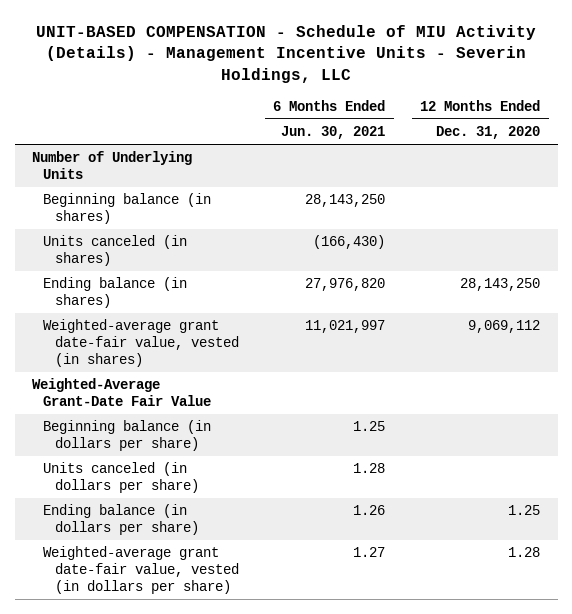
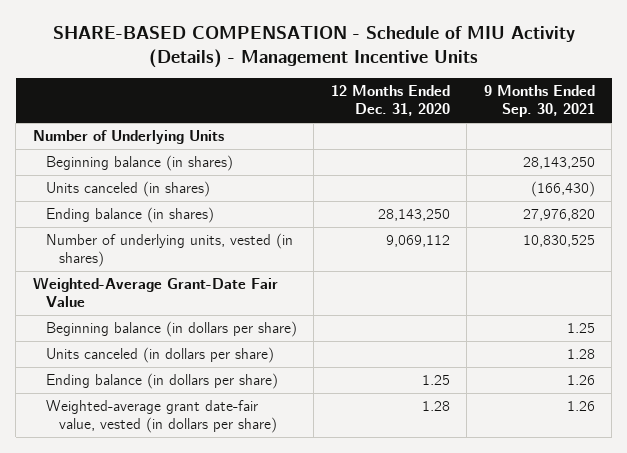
- UNIT-BASED COMPENSATION - Schedule of MIU Activity (Details) - Management Incentive Units - Severin Holdings, LLC
+ SHARE-BASED COMPENSATION - Schedule of MIU Activity (Details) - Management Incentive Units
- | 6 Months Ended Jun. 30, 2021 | 12 Months Ended Dec. 31, 2020
+ | 12 Months Ended Dec. 31, 2020 | 9 Months Ended Sep. 30, 2021
- Weighted-average grant date-fair value, vested (in shares) | 11,021,997 | 9,069,112
+ Number of underlying units, vested (in shares) | 9,069,112 | 10,830,525

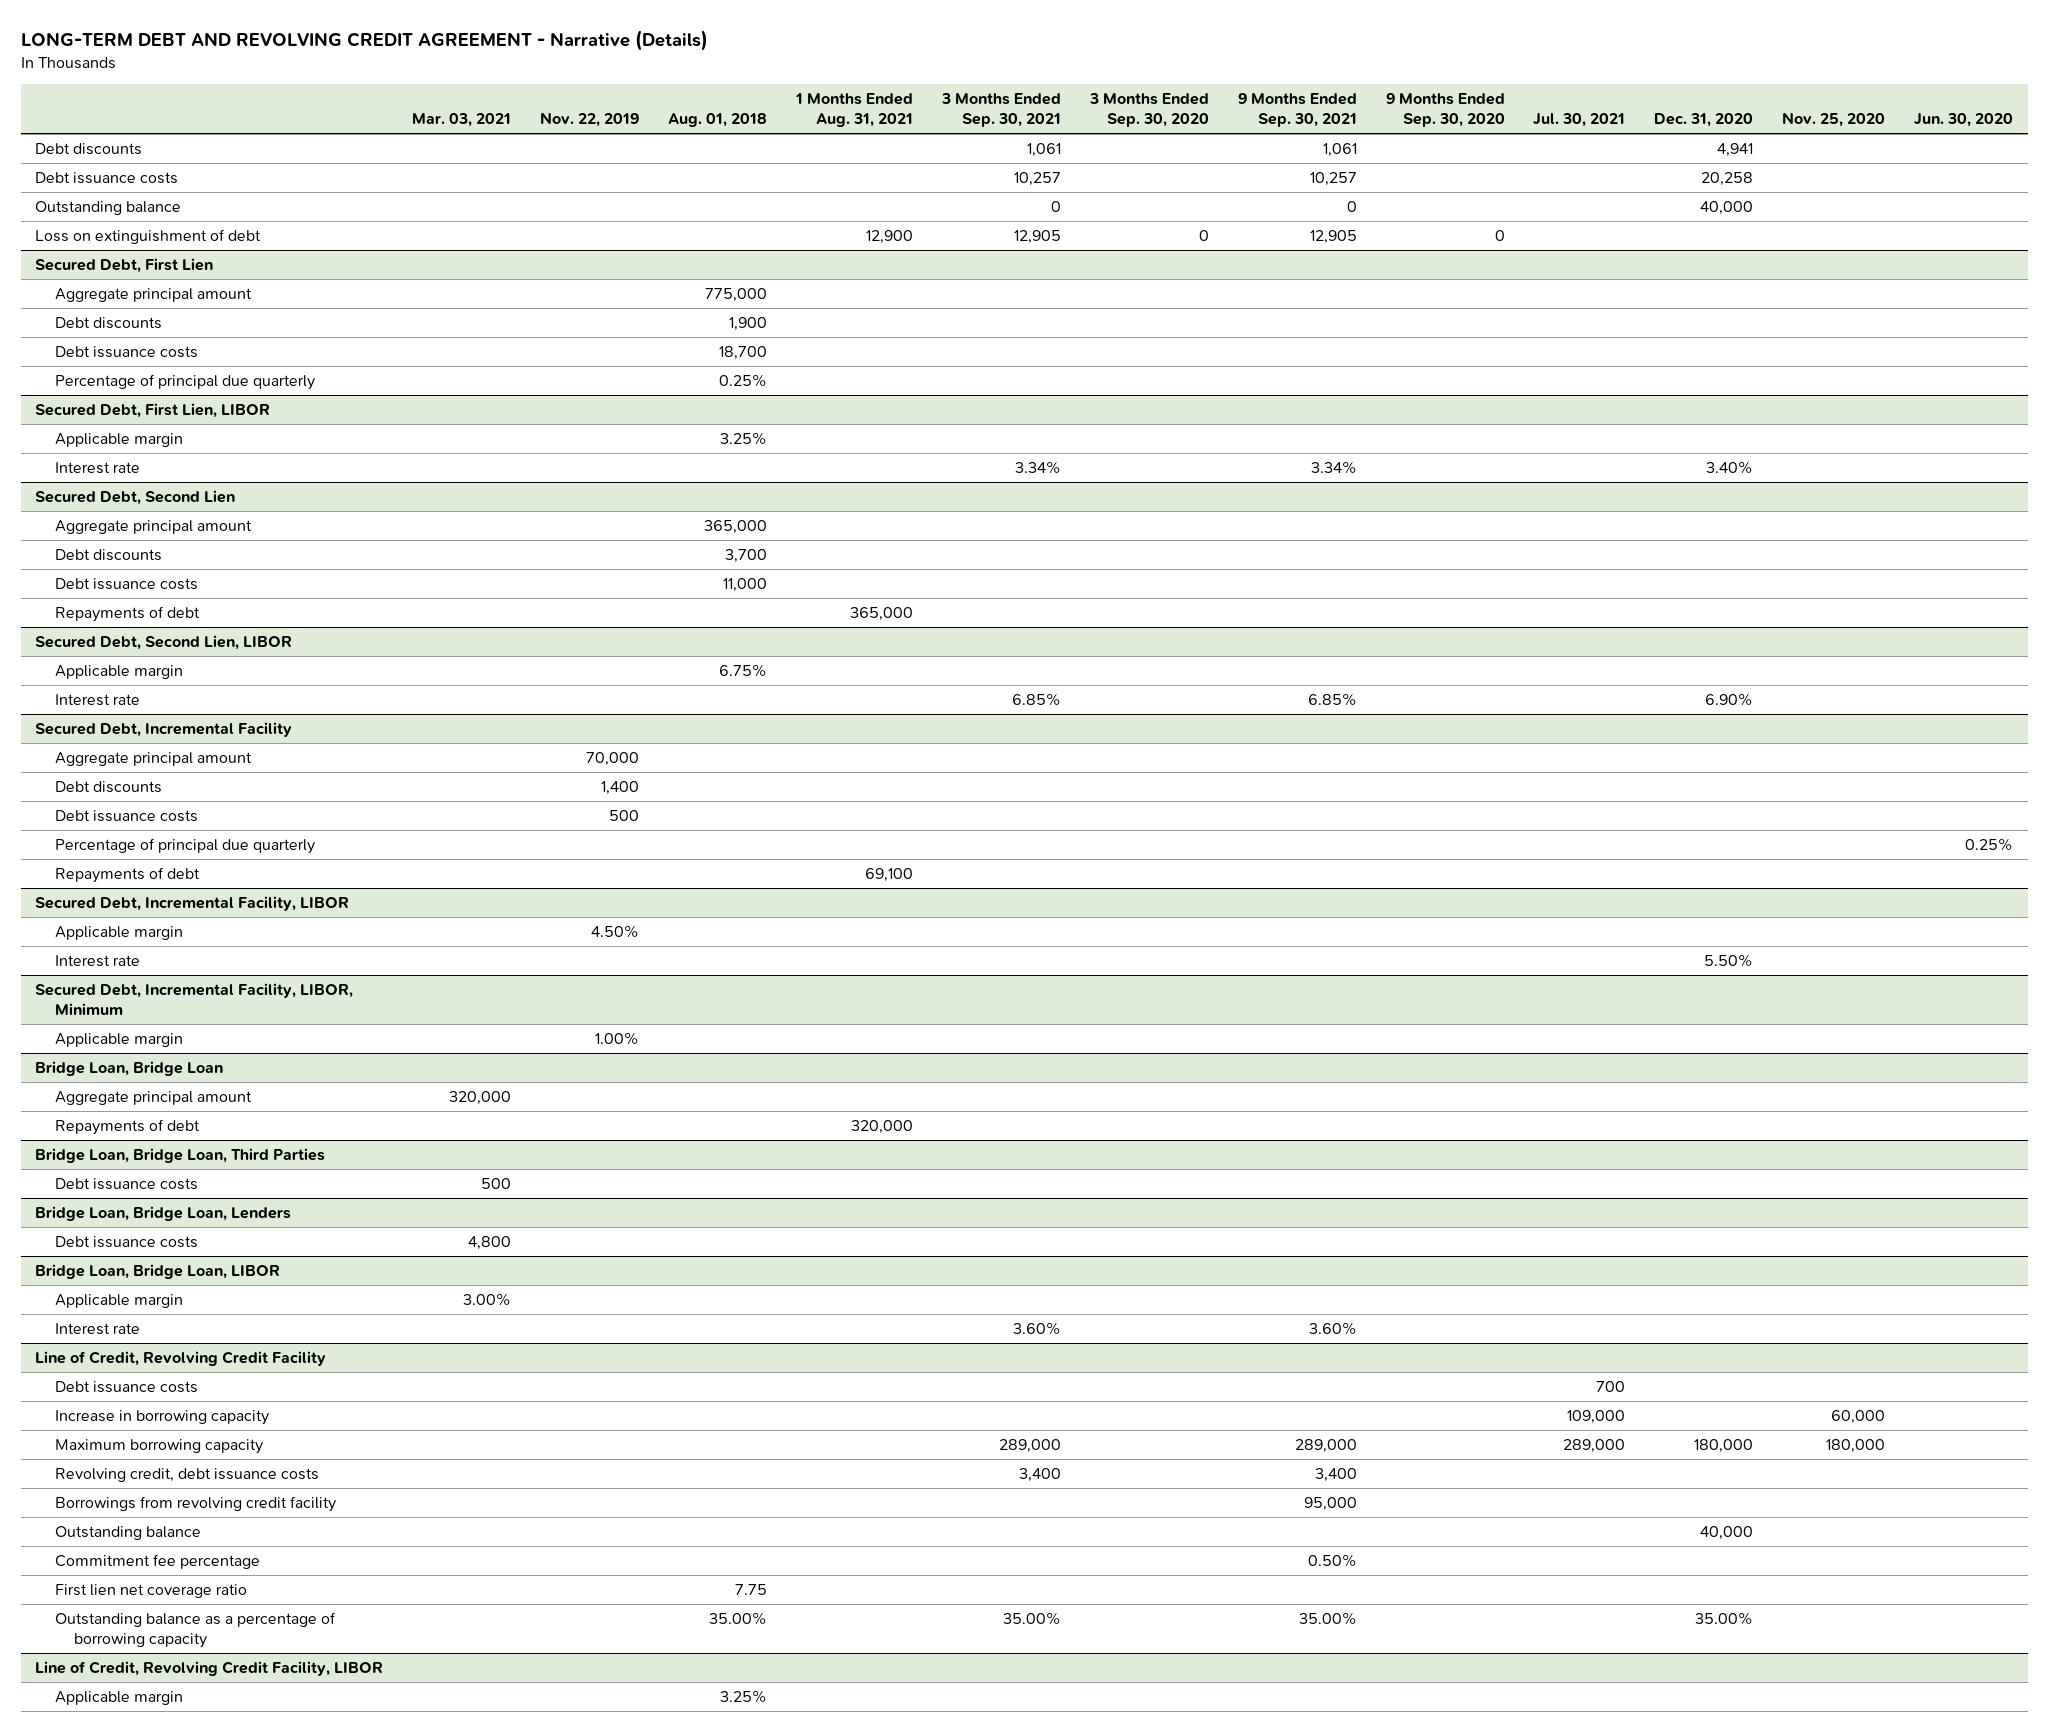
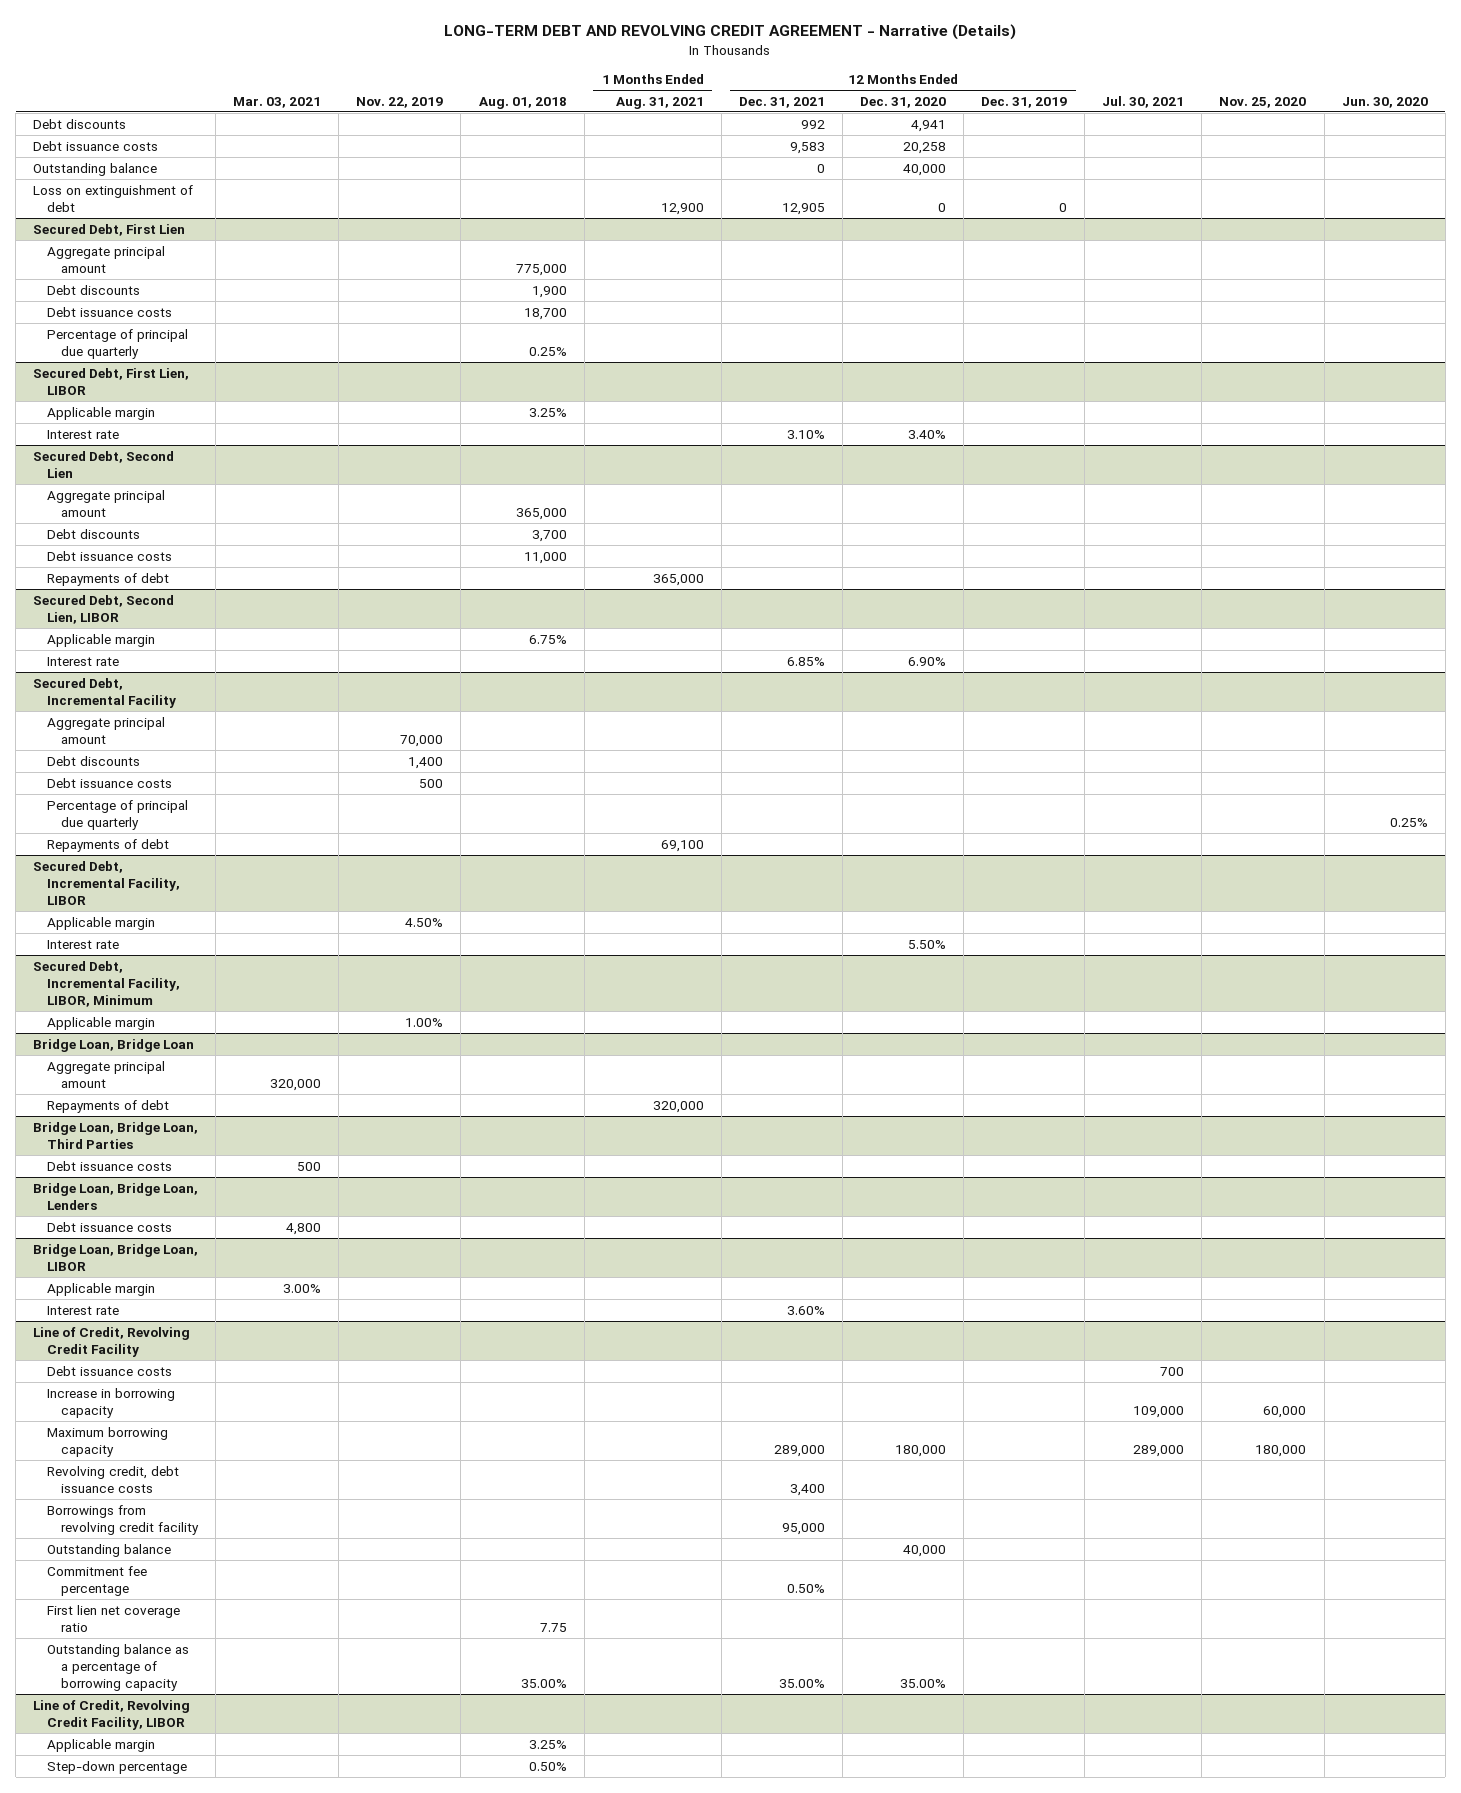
- | Mar. 03, 2021 | Nov. 22, 2019 | Aug. 01, 2018 | 1 Months Ended Aug. 31, 2021 | 3 Months Ended Sep. 30, 2021 | 3 Months Ended Sep. 30, 2020 | 9 Months Ended Sep. 30, 2021 | 9 Months Ended Sep. 30, 2020 | Jul. 30, 2021 | Dec. 31, 2020 | Nov. 25, 2020 | Jun. 30, 2020
+ | Mar. 03, 2021 | Nov. 22, 2019 | Aug. 01, 2018 | 1 Months Ended Aug. 31, 2021 | 12 Months Ended Dec. 31, 2021 | 12 Months Ended Dec. 31, 2020 | 12 Months Ended Dec. 31, 2019 | Jul. 30, 2021 | Nov. 25, 2020 | Jun. 30, 2020
@ Line of Credit, Revolving Credit Facility, LIBOR
+ Step-down percentage | | | 0.50% | | | | | | |

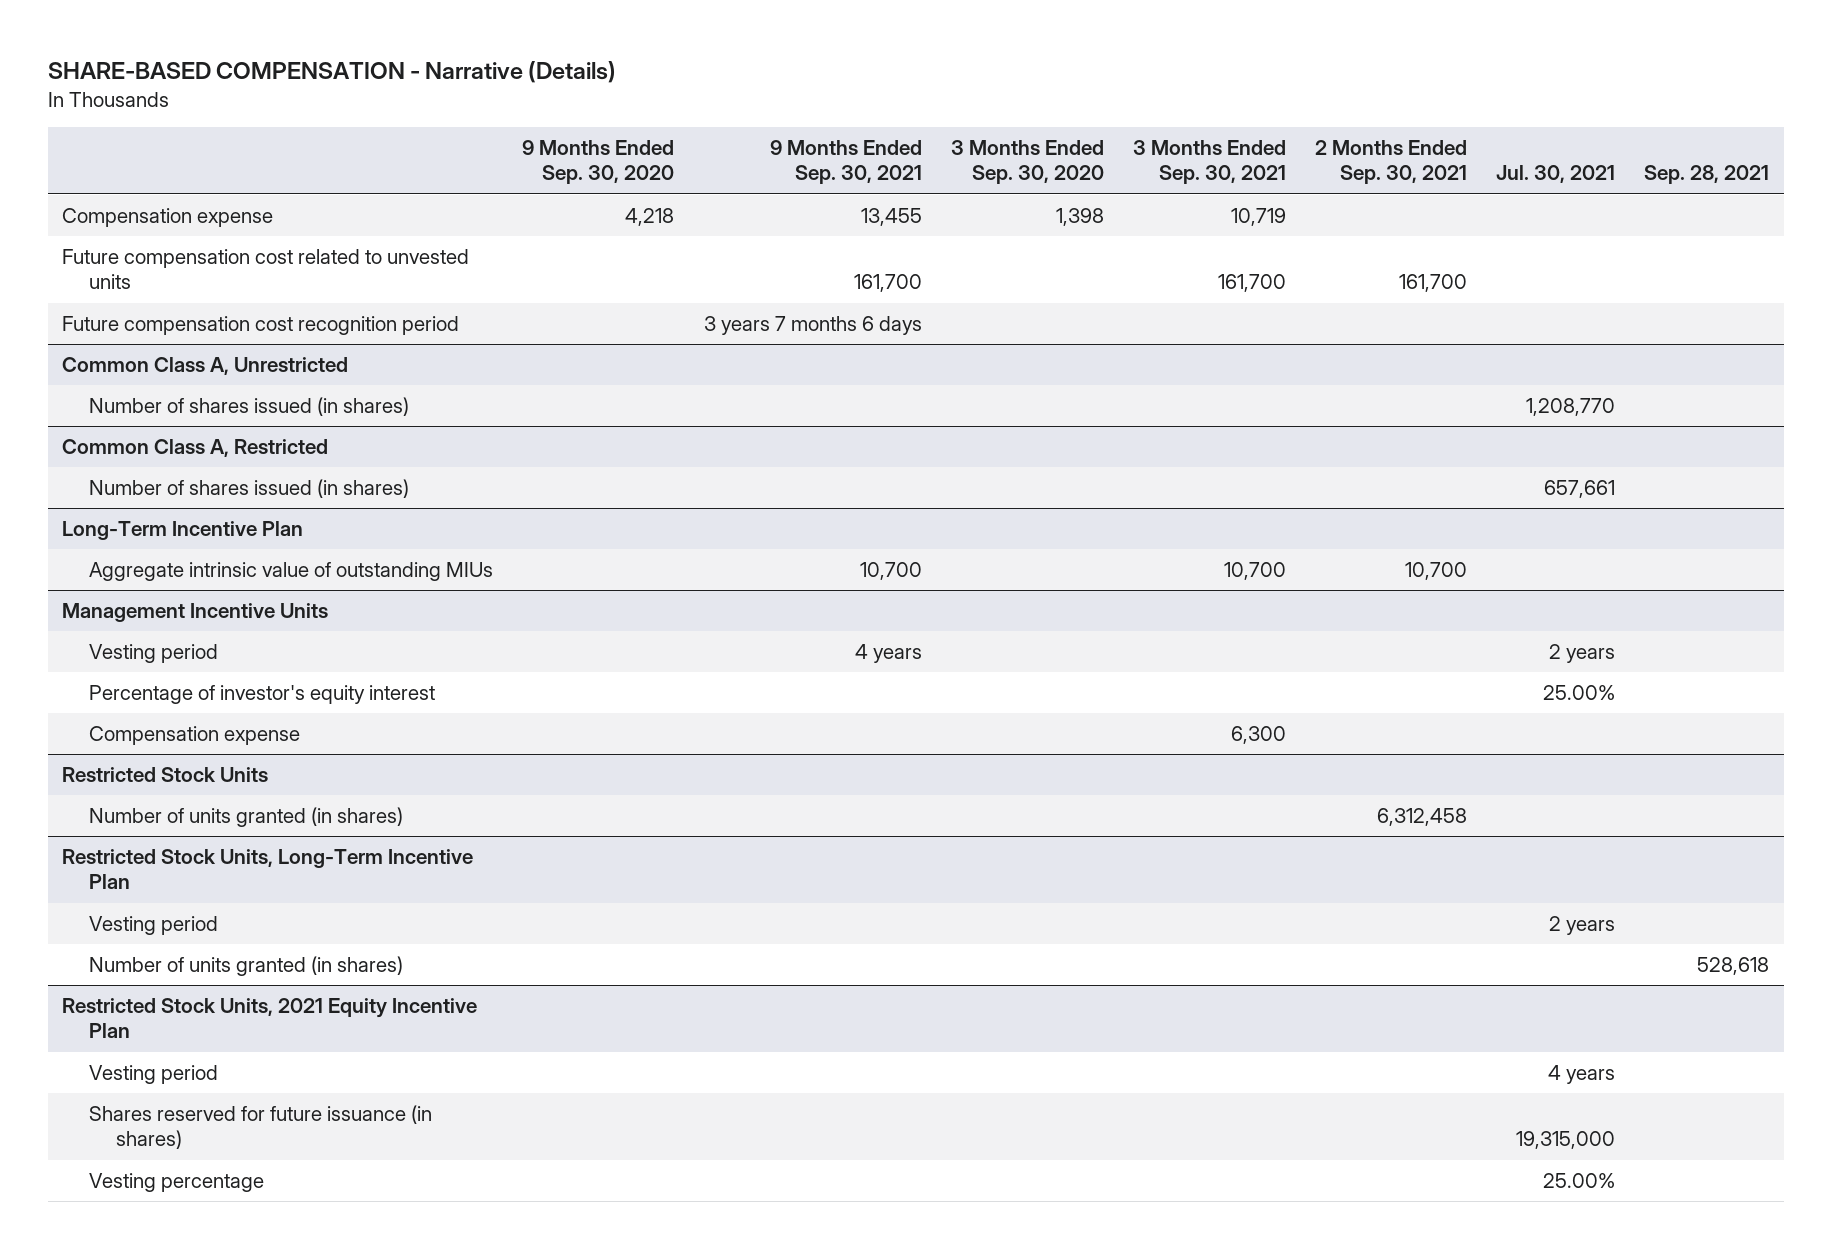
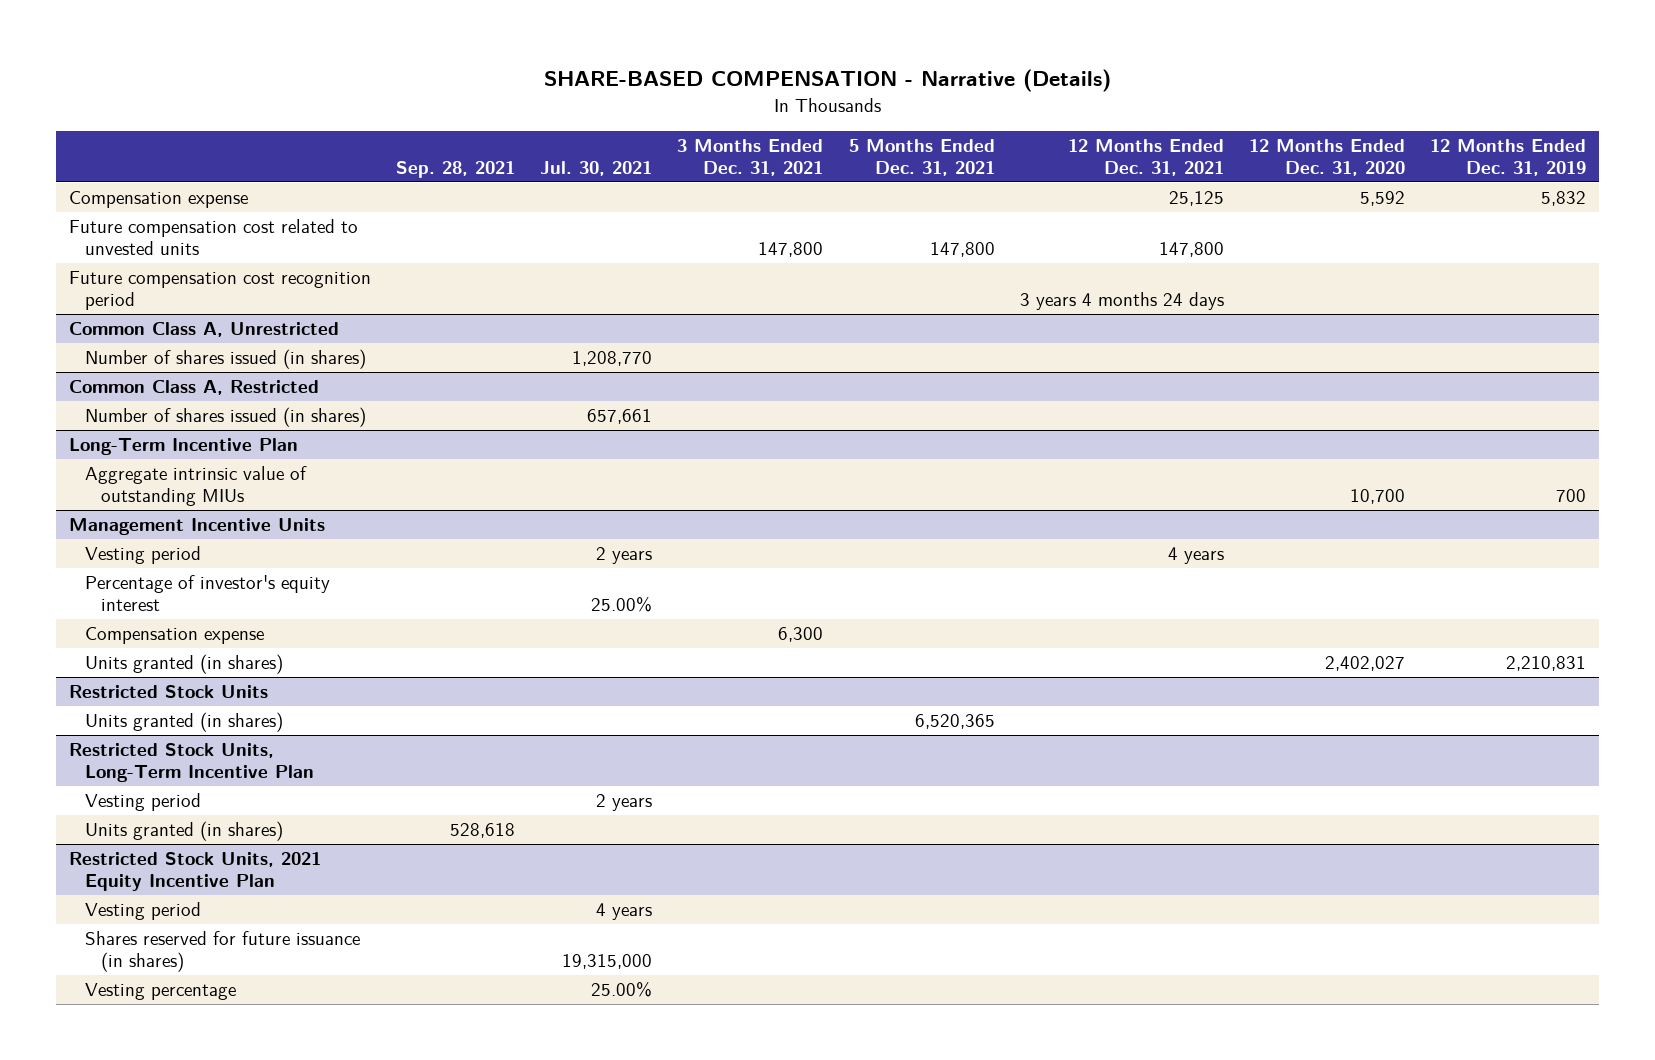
- | 9 Months Ended Sep. 30, 2020 | 9 Months Ended Sep. 30, 2021 | 3 Months Ended Sep. 30, 2020 | 3 Months Ended Sep. 30, 2021 | 2 Months Ended Sep. 30, 2021 | Jul. 30, 2021 | Sep. 28, 2021
+ | Sep. 28, 2021 | Jul. 30, 2021 | 3 Months Ended Dec. 31, 2021 | 5 Months Ended Dec. 31, 2021 | 12 Months Ended Dec. 31, 2021 | 12 Months Ended Dec. 31, 2020 | 12 Months Ended Dec. 31, 2019
@ Management Incentive Units
+ Units granted (in shares) | | | | | | 2,402,027 | 2,210,831
@ Restricted Stock Units
- Number of units granted (in shares) | | | | | 6,312,458 | |
+ Units granted (in shares) | | | | 6,520,365 | | |
@ Restricted Stock Units, Long-Term Incentive Plan
- Number of units granted (in shares) | | | | | | | 528,618
+ Units granted (in shares) | 528,618 | | | | | |

